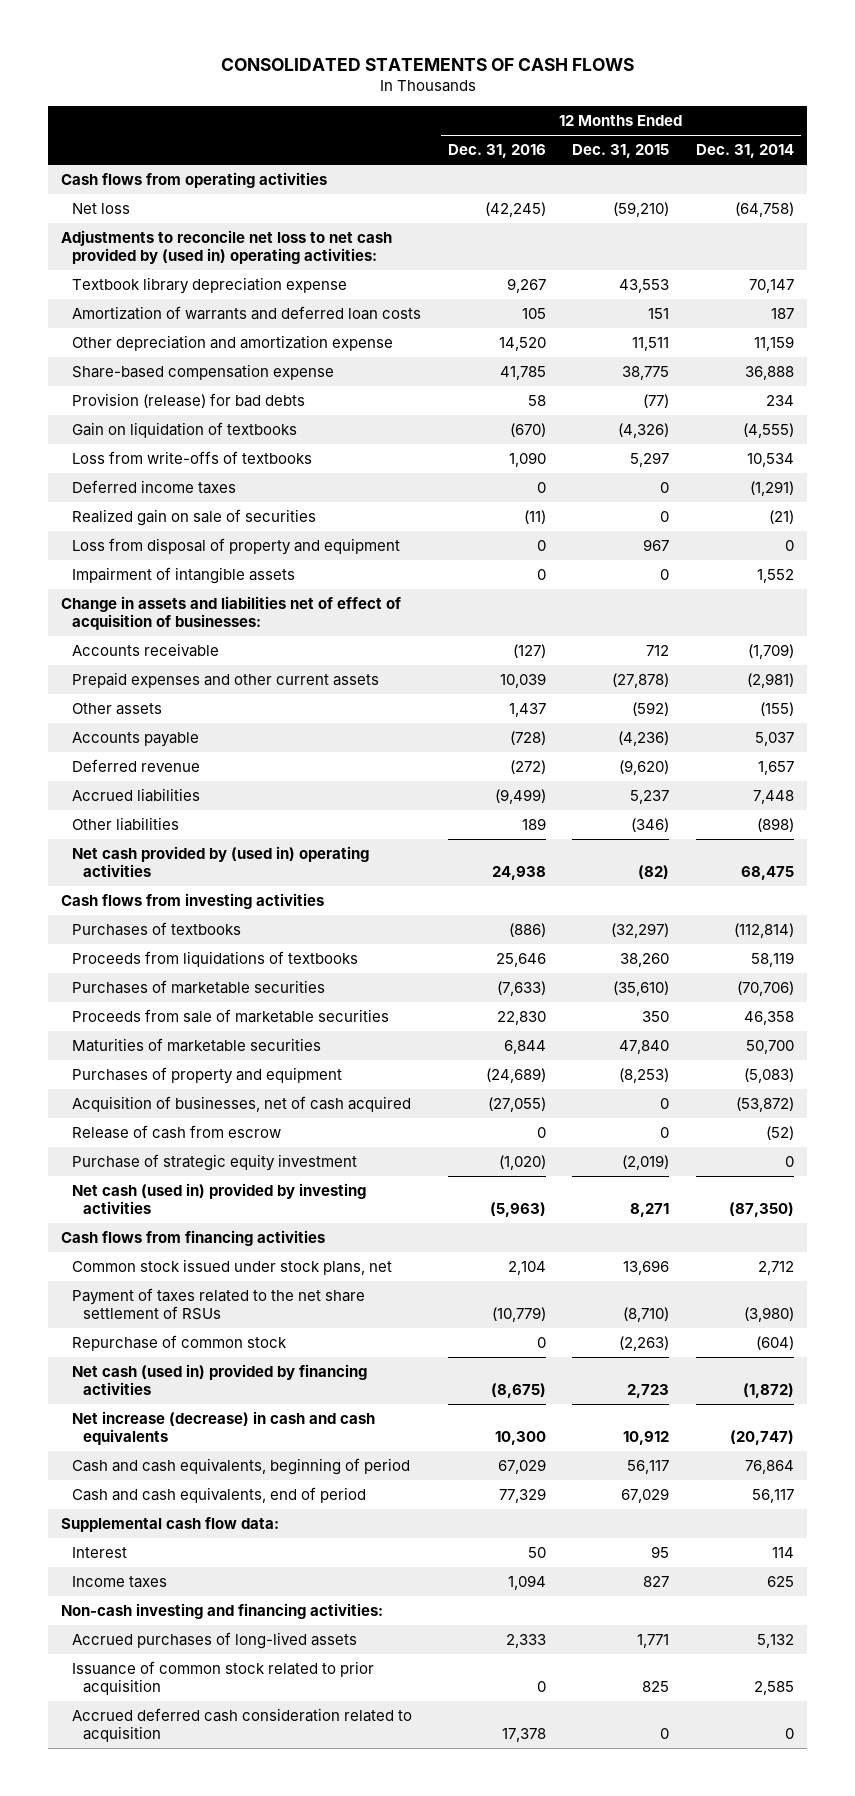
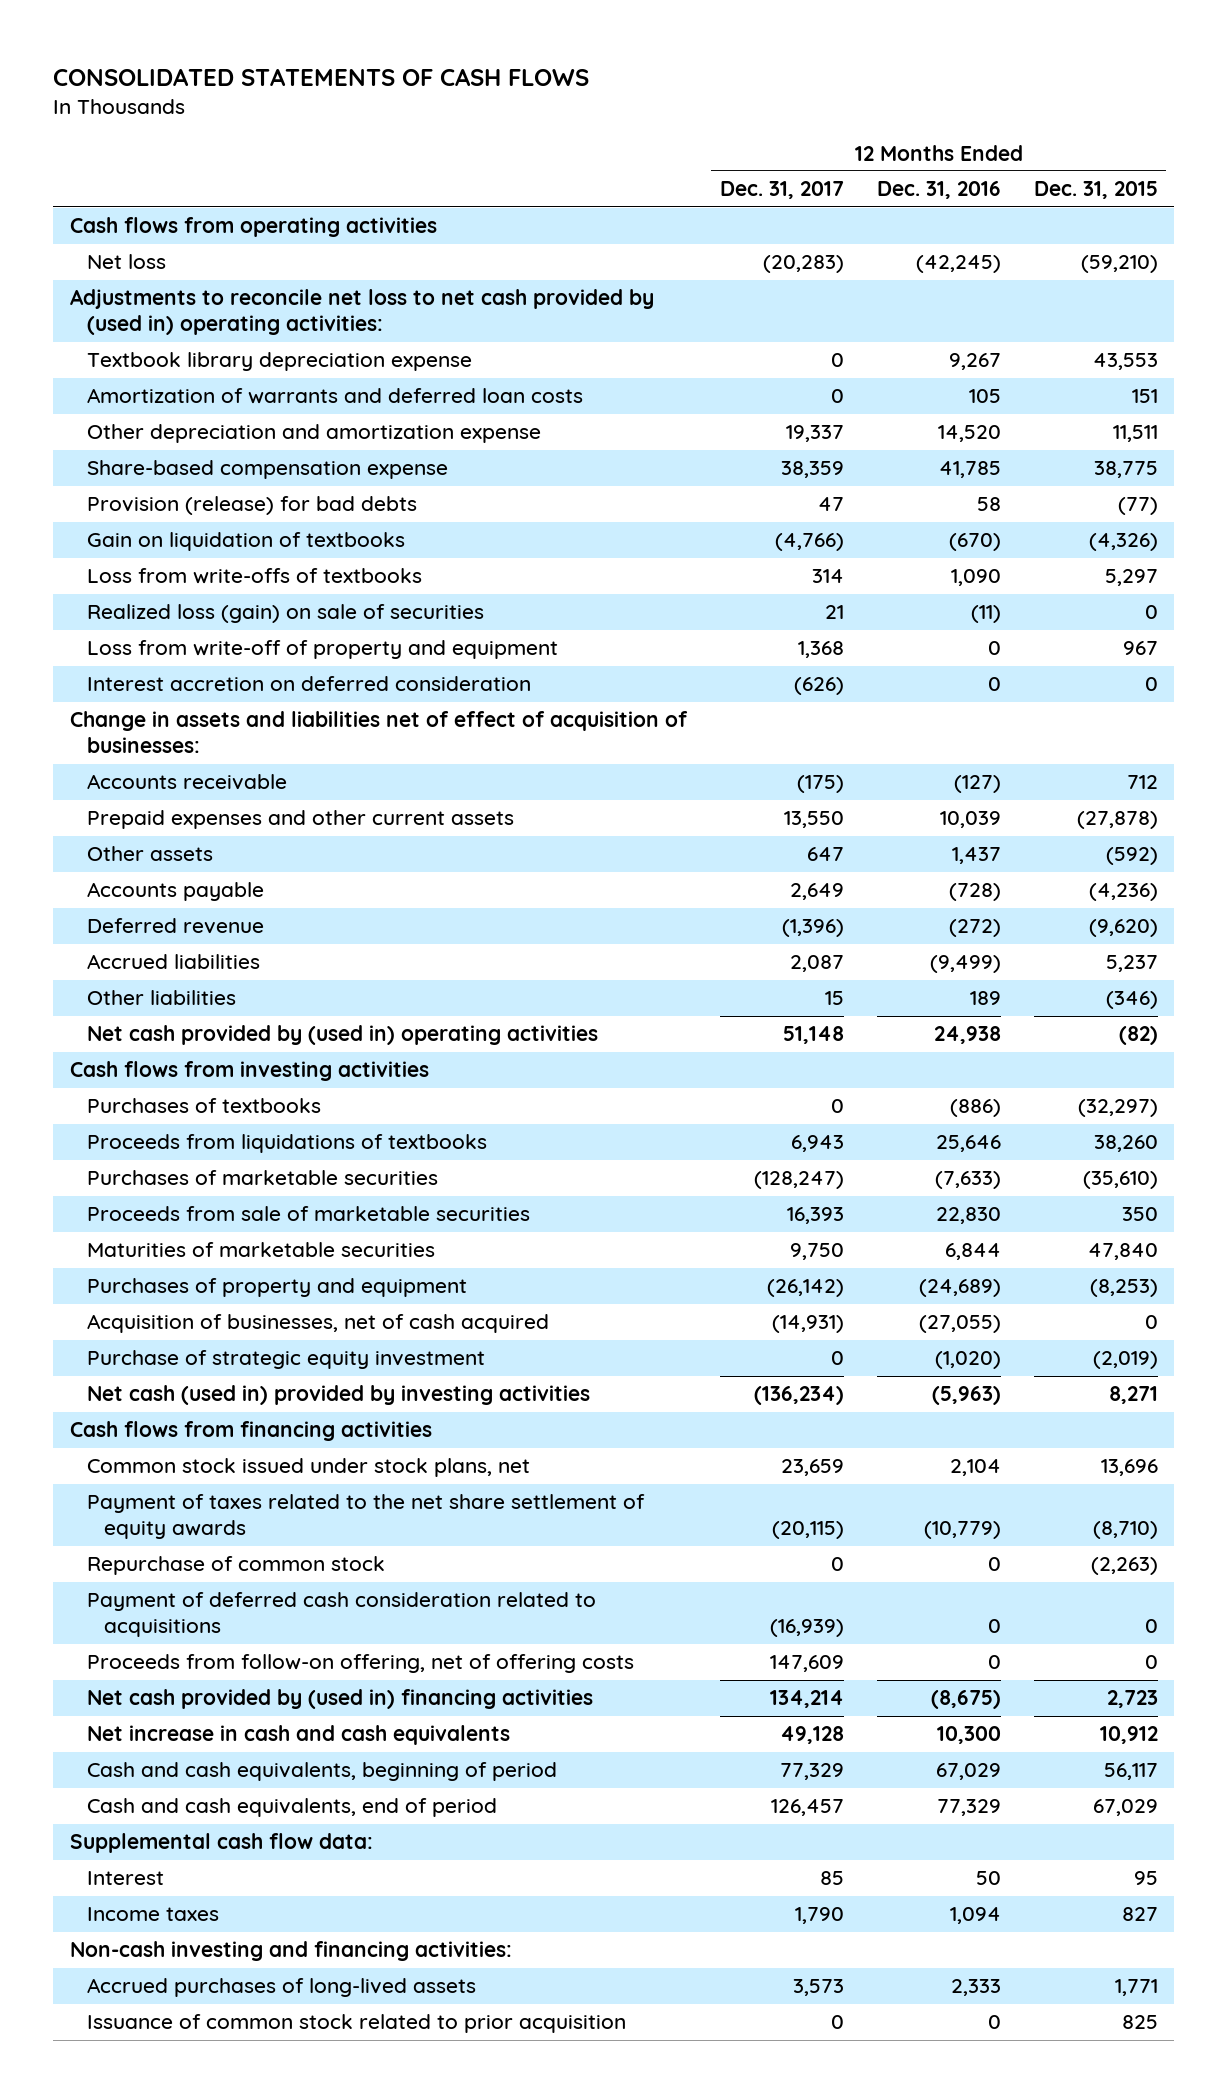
- | 12 Months Ended Dec. 31, 2016 | 12 Months Ended Dec. 31, 2015 | 12 Months Ended Dec. 31, 2014
+ | 12 Months Ended Dec. 31, 2017 | 12 Months Ended Dec. 31, 2016 | 12 Months Ended Dec. 31, 2015
- Deferred income taxes | 0 | 0 | (1,291)
- Realized gain on sale of securities | (11) | 0 | (21)
- Loss from disposal of property and equipment | 0 | 967 | 0
- Impairment of intangible assets | 0 | 0 | 1,552
+ Realized loss (gain) on sale of securities | 21 | (11) | 0
+ Loss from write-off of property and equipment | 1,368 | 0 | 967
+ Interest accretion on deferred consideration | (626) | 0 | 0
- Release of cash from escrow | 0 | 0 | (52)
- Payment of taxes related to the net share settlement of RSUs | (10,779) | (8,710) | (3,980)
+ Payment of taxes related to the net share settlement of equity awards | (20,115) | (10,779) | (8,710)
- Net cash (used in) provided by financing activities | (8,675) | 2,723 | (1,872)
- Net increase (decrease) in cash and cash equivalents | 10,300 | 10,912 | (20,747)
+ Payment of deferred cash consideration related to acquisitions | (16,939) | 0 | 0
+ Proceeds from follow-on offering, net of offering costs | 147,609 | 0 | 0
+ Net cash provided by (used in) financing activities | 134,214 | (8,675) | 2,723
+ Net increase in cash and cash equivalents | 49,128 | 10,300 | 10,912
- Accrued deferred cash consideration related to acquisition | 17,378 | 0 | 0

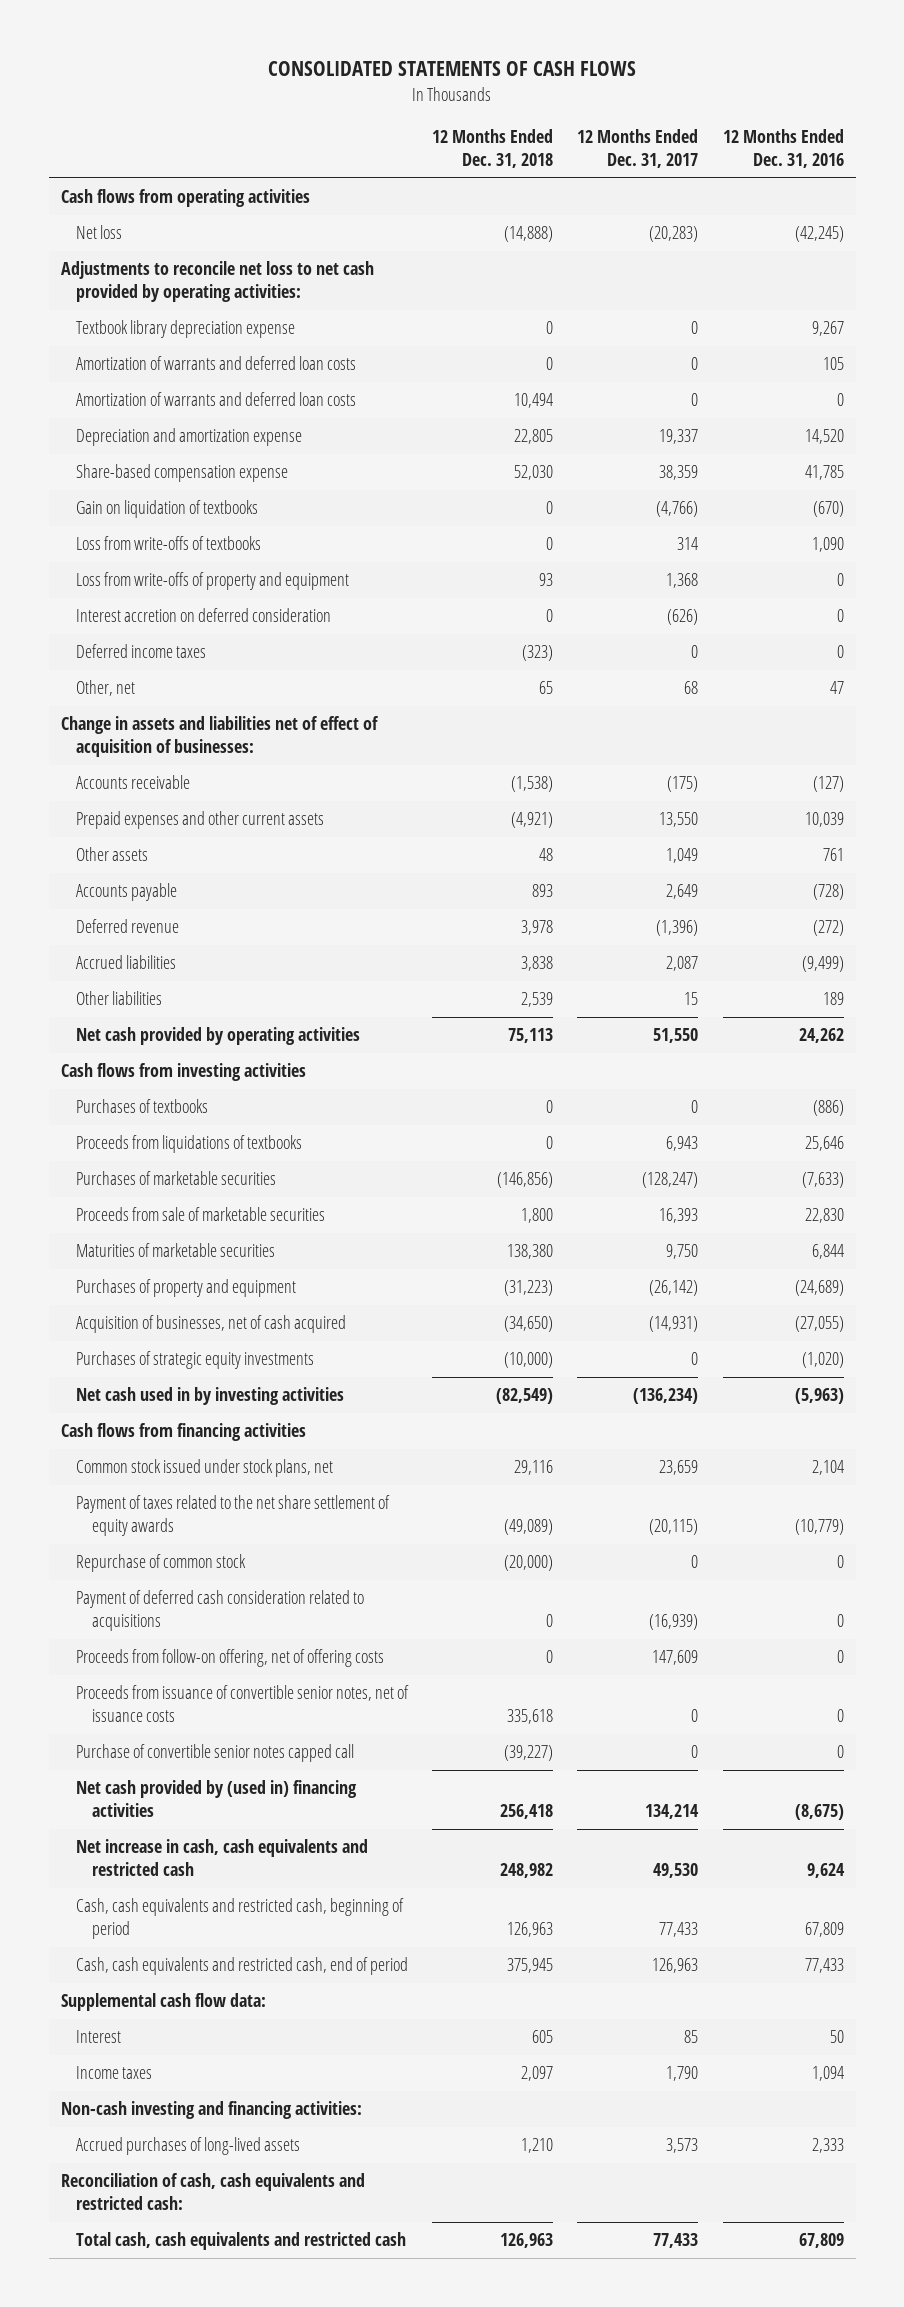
- | 12 Months Ended Dec. 31, 2017 | 12 Months Ended Dec. 31, 2016 | 12 Months Ended Dec. 31, 2015
+ | 12 Months Ended Dec. 31, 2018 | 12 Months Ended Dec. 31, 2017 | 12 Months Ended Dec. 31, 2016
- Adjustments to reconcile net loss to net cash provided by (used in) operating activities:
+ Adjustments to reconcile net loss to net cash provided by operating activities:
- Other depreciation and amortization expense | 19,337 | 14,520 | 11,511
+ Amortization of warrants and deferred loan costs | 10,494 | 0 | 0
+ Depreciation and amortization expense | 22,805 | 19,337 | 14,520
- Provision (release) for bad debts | 47 | 58 | (77)
- Realized loss (gain) on sale of securities | 21 | (11) | 0
- Loss from write-off of property and equipment | 1,368 | 0 | 967
+ Loss from write-offs of property and equipment | 93 | 1,368 | 0
+ Deferred income taxes | (323) | 0 | 0
+ Other, net | 65 | 68 | 47
- Other assets | 647 | 1,437 | (592)
+ Other assets | 48 | 1,049 | 761
- Net cash provided by (used in) operating activities | 51,148 | 24,938 | (82)
+ Net cash provided by operating activities | 75,113 | 51,550 | 24,262
- Purchase of strategic equity investment | 0 | (1,020) | (2,019)
- Net cash (used in) provided by investing activities | (136,234) | (5,963) | 8,271
+ Purchases of strategic equity investments | (10,000) | 0 | (1,020)
+ Net cash used in by investing activities | (82,549) | (136,234) | (5,963)
+ Proceeds from issuance of convertible senior notes, net of issuance costs | 335,618 | 0 | 0
+ Purchase of convertible senior notes capped call | (39,227) | 0 | 0
- Net increase in cash and cash equivalents | 49,128 | 10,300 | 10,912
- Cash and cash equivalents, beginning of period | 77,329 | 67,029 | 56,117
- Cash and cash equivalents, end of period | 126,457 | 77,329 | 67,029
+ Net increase in cash, cash equivalents and restricted cash | 248,982 | 49,530 | 9,624
+ Cash, cash equivalents and restricted cash, beginning of period | 126,963 | 77,433 | 67,809
+ Cash, cash equivalents and restricted cash, end of period | 375,945 | 126,963 | 77,433
- Issuance of common stock related to prior acquisition | 0 | 0 | 825
+ Reconciliation of cash, cash equivalents and restricted cash:
+ Total cash, cash equivalents and restricted cash | 126,963 | 77,433 | 67,809

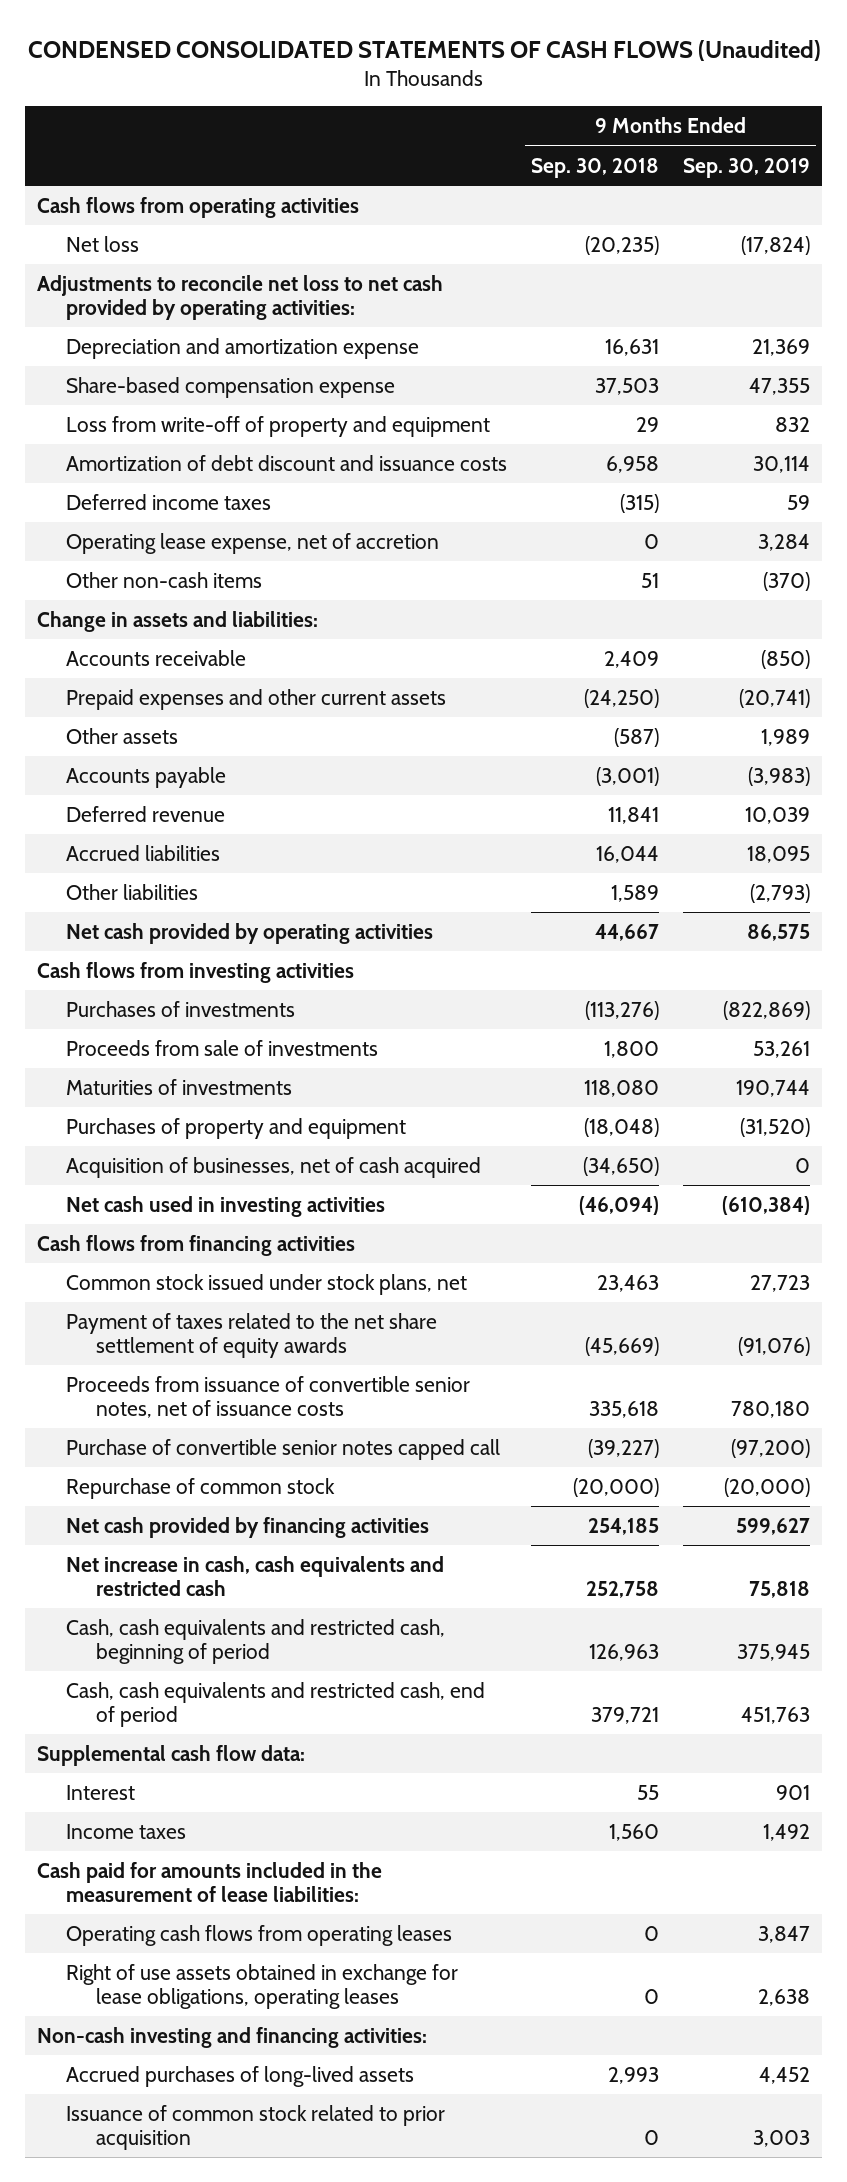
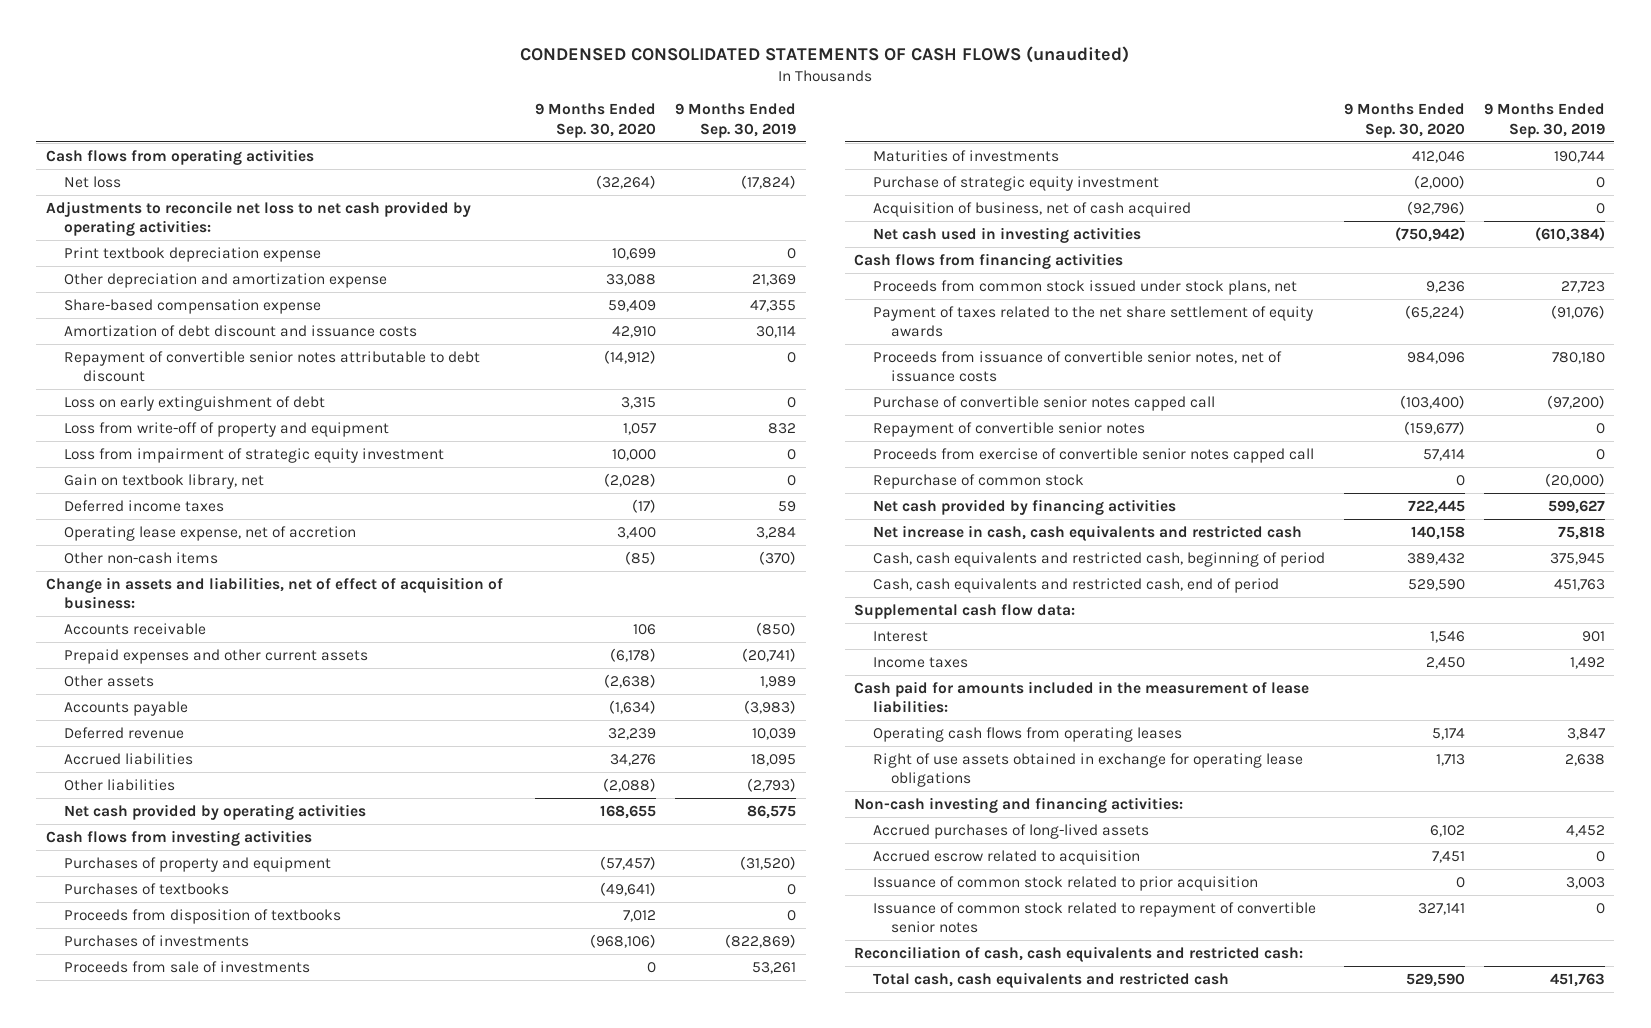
- CONDENSED CONSOLIDATED STATEMENTS OF CASH FLOWS (Unaudited)
+ CONDENSED CONSOLIDATED STATEMENTS OF CASH FLOWS (unaudited)
- | 9 Months Ended Sep. 30, 2018 | 9 Months Ended Sep. 30, 2019
+ | 9 Months Ended Sep. 30, 2020 | 9 Months Ended Sep. 30, 2019
- Depreciation and amortization expense | 16,631 | 21,369
+ Print textbook depreciation expense | 10,699 | 0
+ Other depreciation and amortization expense | 33,088 | 21,369
+ Repayment of convertible senior notes attributable to debt discount | (14,912) | 0
+ Loss on early extinguishment of debt | 3,315 | 0
moved down: Loss from write-off of property and equipment | 1,057 | 832
+ Loss from impairment of strategic equity investment | 10,000 | 0
+ Gain on textbook library, net | (2,028) | 0
- Change in assets and liabilities:
+ Change in assets and liabilities, net of effect of acquisition of business:
moved up: Purchases of property and equipment | (57,457) | (31,520)
+ Purchases of textbooks | (49,641) | 0
+ Proceeds from disposition of textbooks | 7,012 | 0
- Acquisition of businesses, net of cash acquired | (34,650) | 0
+ Purchase of strategic equity investment | (2,000) | 0
+ Acquisition of business, net of cash acquired | (92,796) | 0
- Common stock issued under stock plans, net | 23,463 | 27,723
+ Proceeds from common stock issued under stock plans, net | 9,236 | 27,723
+ Repayment of convertible senior notes | (159,677) | 0
+ Proceeds from exercise of convertible senior notes capped call | 57,414 | 0
- Right of use assets obtained in exchange for lease obligations, operating leases | 0 | 2,638
+ Right of use assets obtained in exchange for operating lease obligations | 1,713 | 2,638
+ Accrued escrow related to acquisition | 7,451 | 0
+ Issuance of common stock related to repayment of convertible senior notes | 327,141 | 0
+ Reconciliation of cash, cash equivalents and restricted cash:
+ Total cash, cash equivalents and restricted cash | 529,590 | 451,763

